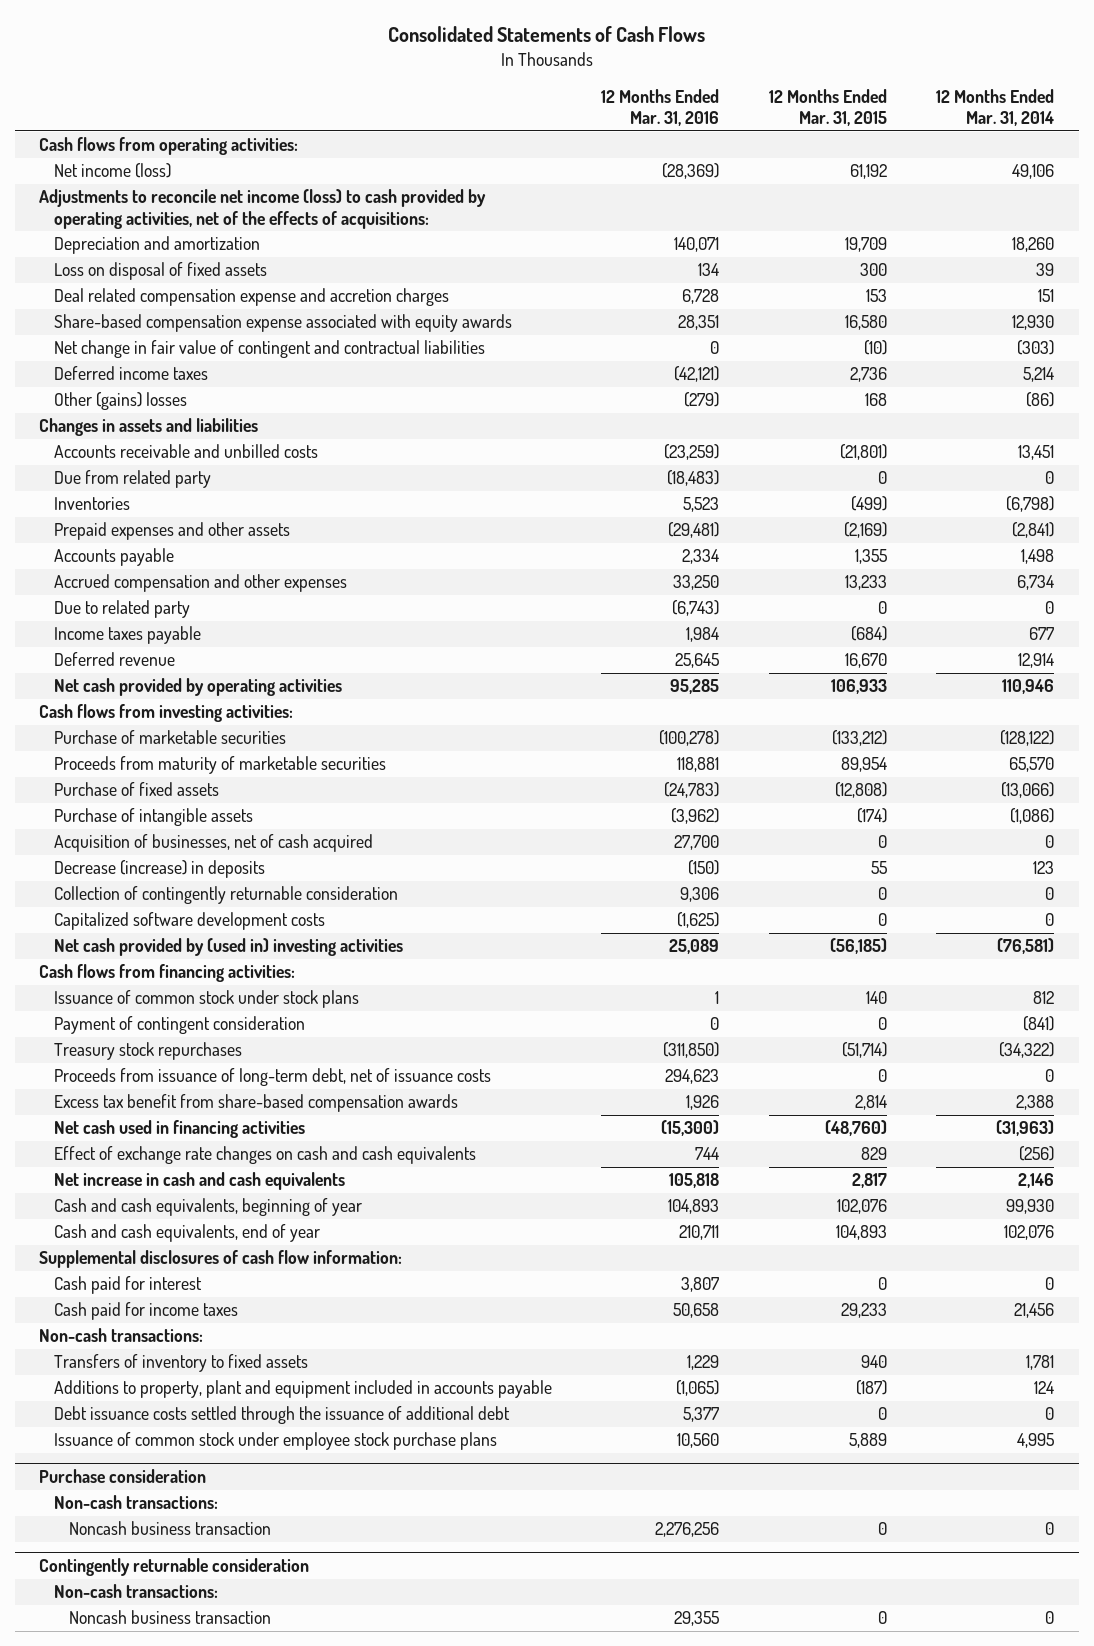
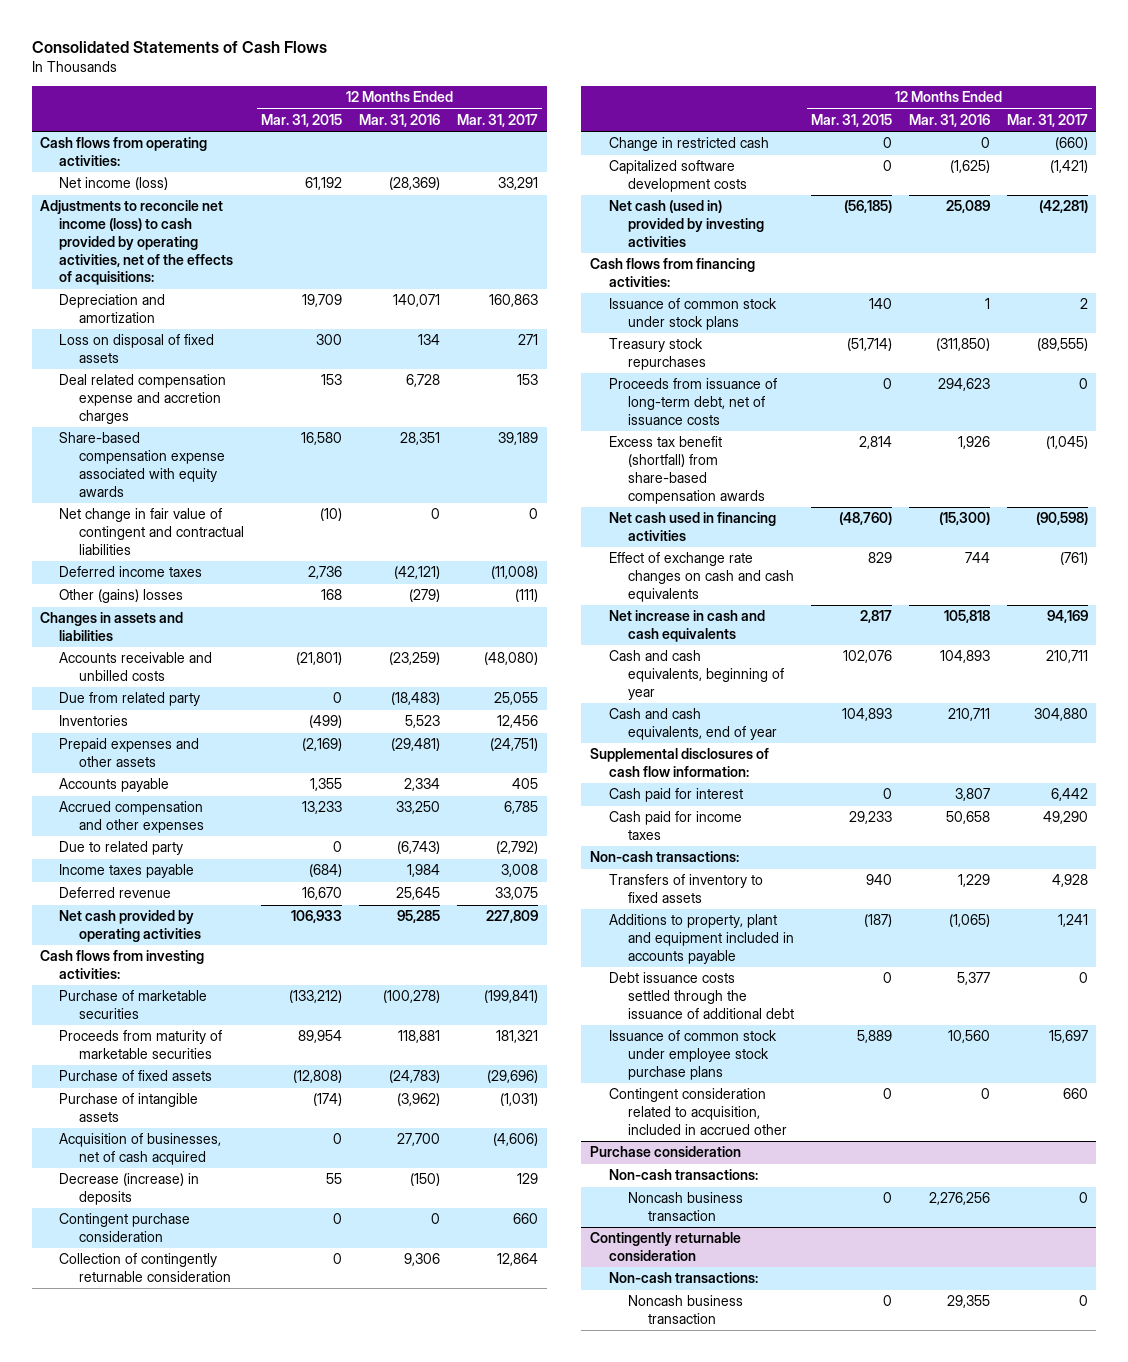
- | 12 Months Ended Mar. 31, 2016 | 12 Months Ended Mar. 31, 2015 | 12 Months Ended Mar. 31, 2014
+ | 12 Months Ended Mar. 31, 2015 | 12 Months Ended Mar. 31, 2016 | 12 Months Ended Mar. 31, 2017
+ Contingent purchase consideration | 0 | 0 | 660
+ Change in restricted cash | 0 | 0 | (660)
- Net cash provided by (used in) investing activities | 25,089 | (56,185) | (76,581)
+ Net cash (used in) provided by investing activities | (56,185) | 25,089 | (42,281)
- Payment of contingent consideration | 0 | 0 | (841)
- Excess tax benefit from share-based compensation awards | 1,926 | 2,814 | 2,388
+ Excess tax benefit (shortfall) from share-based compensation awards | 2,814 | 1,926 | (1,045)
+ Contingent consideration related to acquisition, included in accrued other | 0 | 0 | 660

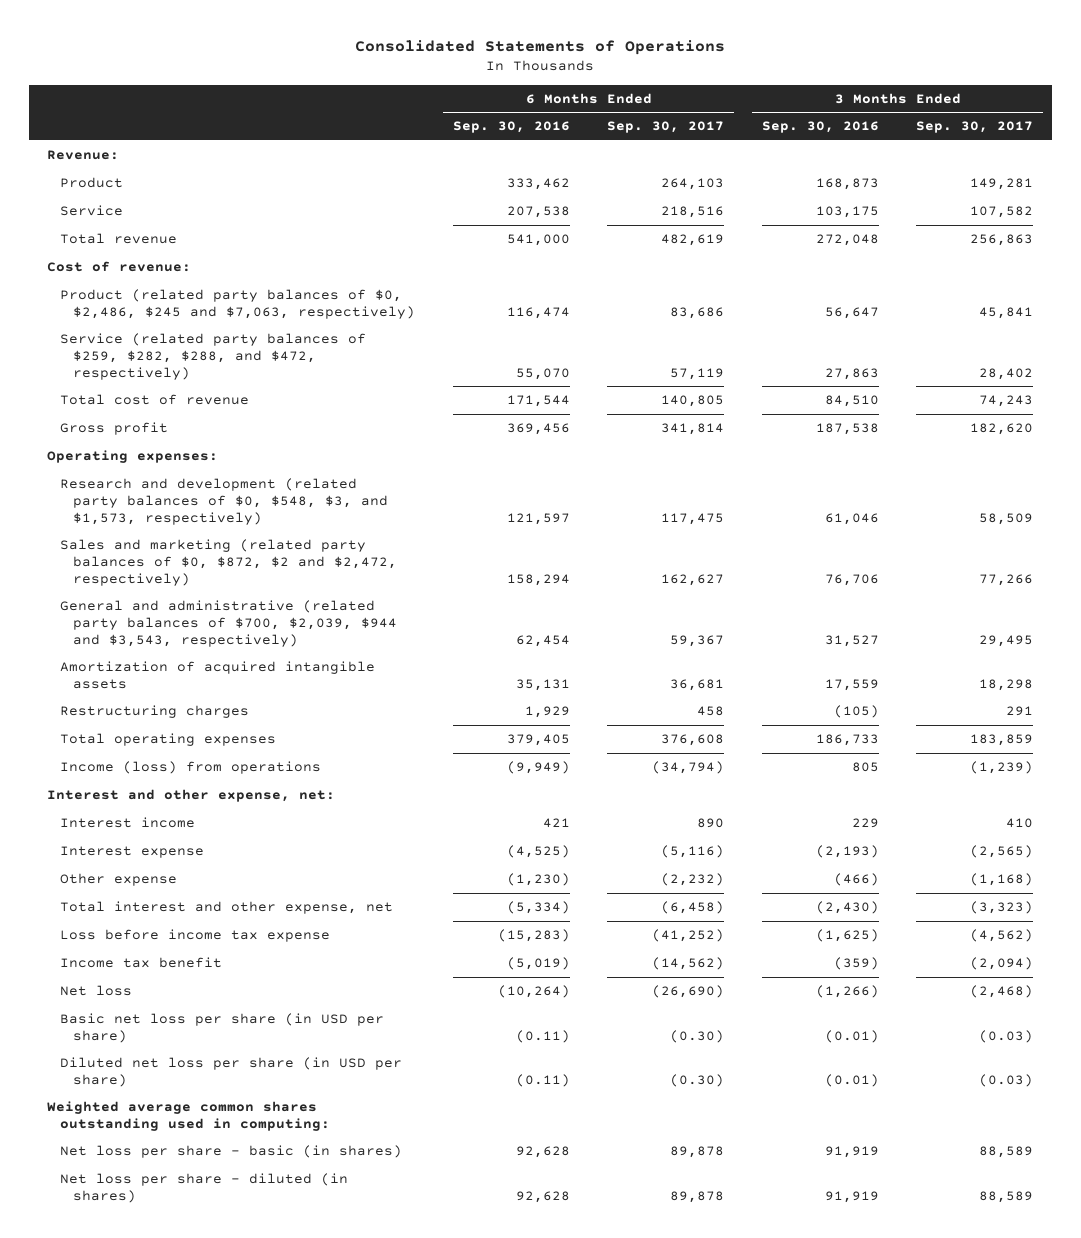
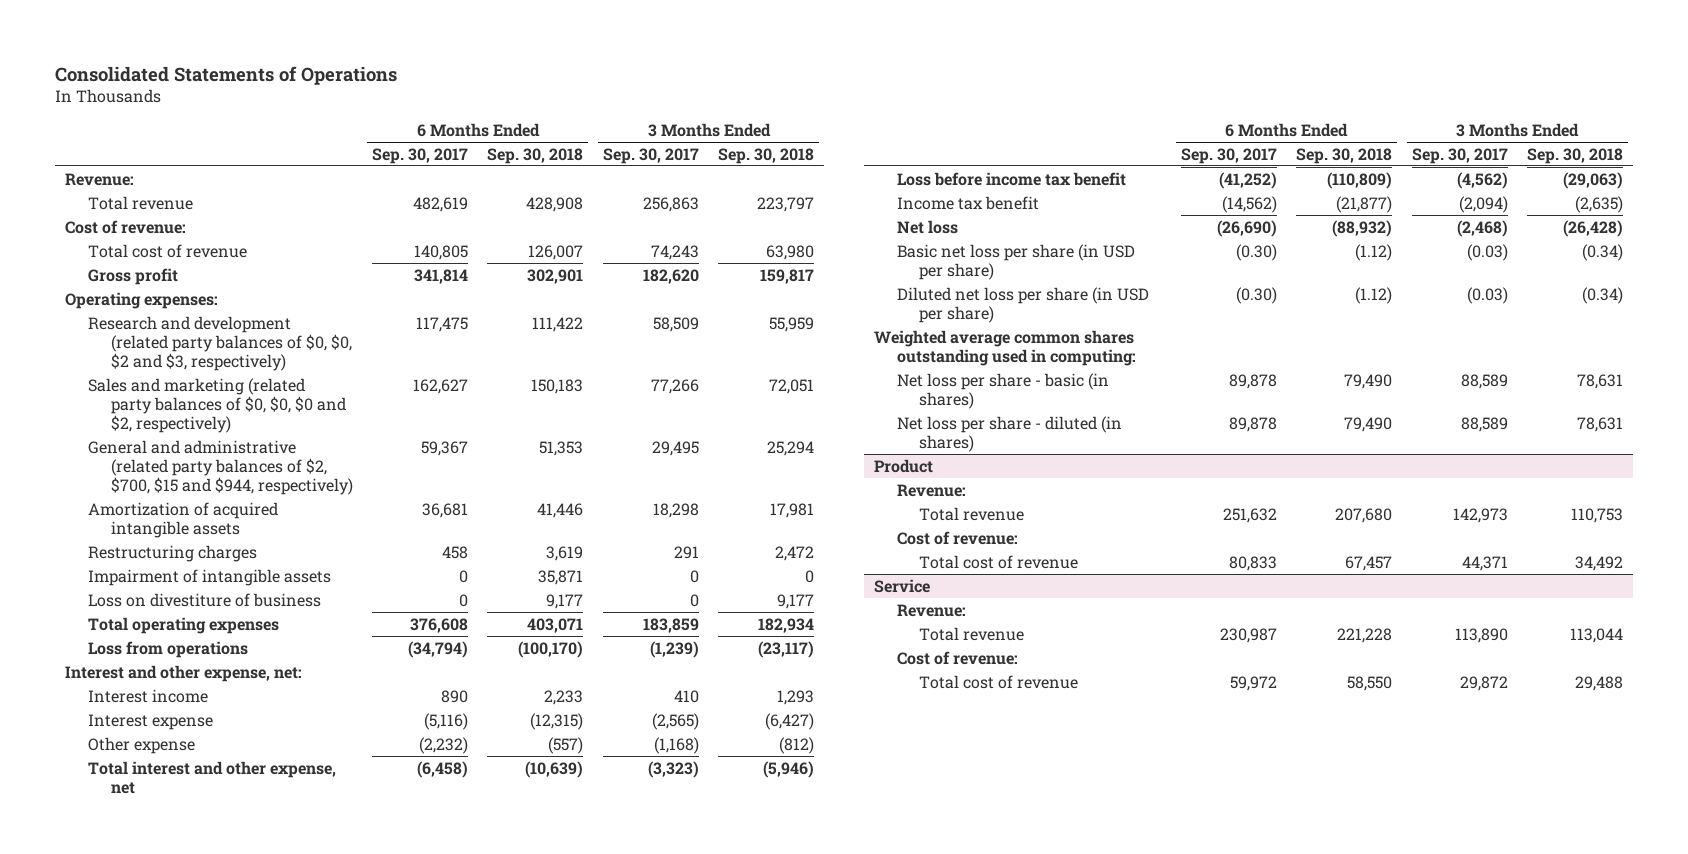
- | 6 Months Ended Sep. 30, 2016 | 6 Months Ended Sep. 30, 2017 | 3 Months Ended Sep. 30, 2016 | 3 Months Ended Sep. 30, 2017
+ | 6 Months Ended Sep. 30, 2017 | 6 Months Ended Sep. 30, 2018 | 3 Months Ended Sep. 30, 2017 | 3 Months Ended Sep. 30, 2018
- Product | 333,462 | 264,103 | 168,873 | 149,281
- Service | 207,538 | 218,516 | 103,175 | 107,582
- Product (related party balances of $0, $2,486, $245 and $7,063, respectively) | 116,474 | 83,686 | 56,647 | 45,841
- Service (related party balances of $259, $282, $288, and $472, respectively) | 55,070 | 57,119 | 27,863 | 28,402
- Research and development (related party balances of $0, $548, $3, and $1,573, respectively) | 121,597 | 117,475 | 61,046 | 58,509
- Sales and marketing (related party balances of $0, $872, $2 and $2,472, respectively) | 158,294 | 162,627 | 76,706 | 77,266
- General and administrative (related party balances of $700, $2,039, $944 and $3,543, respectively) | 62,454 | 59,367 | 31,527 | 29,495
+ Research and development (related party balances of $0, $0, $2 and $3, respectively) | 117,475 | 111,422 | 58,509 | 55,959
+ Sales and marketing (related party balances of $0, $0, $0 and $2, respectively) | 162,627 | 150,183 | 77,266 | 72,051
+ General and administrative (related party balances of $2, $700, $15 and $944, respectively) | 59,367 | 51,353 | 29,495 | 25,294
+ Impairment of intangible assets | 0 | 35,871 | 0 | 0
+ Loss on divestiture of business | 0 | 9,177 | 0 | 9,177
- Income (loss) from operations | (9,949) | (34,794) | 805 | (1,239)
+ Loss from operations | (34,794) | (100,170) | (1,239) | (23,117)
- Loss before income tax expense | (15,283) | (41,252) | (1,625) | (4,562)
+ Loss before income tax benefit | (41,252) | (110,809) | (4,562) | (29,063)
+ Product
+ Revenue:
+ Total revenue | 251,632 | 207,680 | 142,973 | 110,753
+ Cost of revenue:
+ Total cost of revenue | 80,833 | 67,457 | 44,371 | 34,492
+ Service
+ Revenue:
+ Total revenue | 230,987 | 221,228 | 113,890 | 113,044
+ Cost of revenue:
+ Total cost of revenue | 59,972 | 58,550 | 29,872 | 29,488

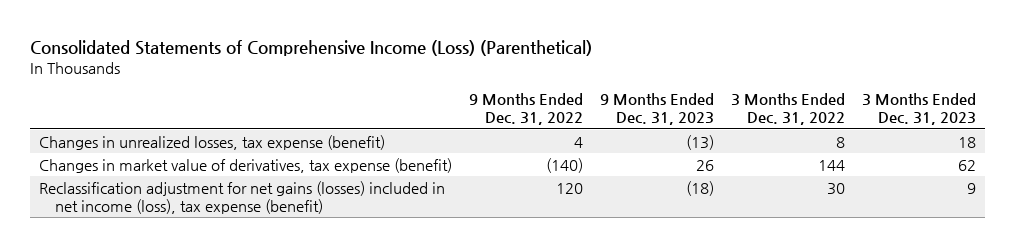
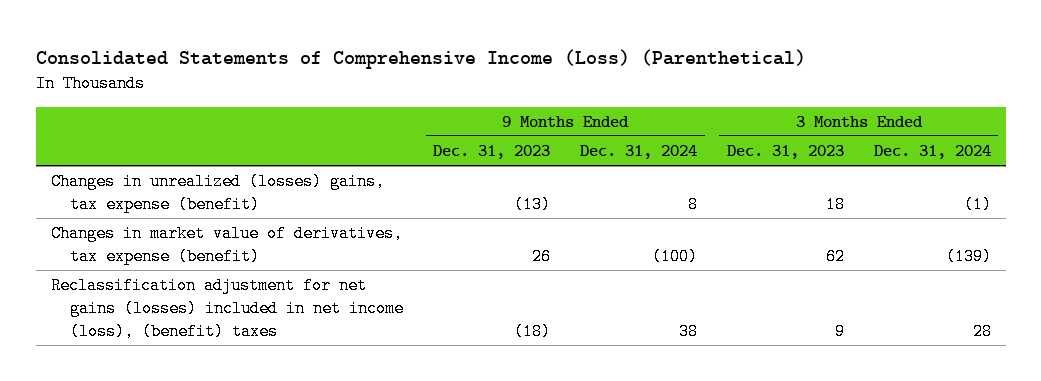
- | 9 Months Ended Dec. 31, 2022 | 9 Months Ended Dec. 31, 2023 | 3 Months Ended Dec. 31, 2022 | 3 Months Ended Dec. 31, 2023
+ | 9 Months Ended Dec. 31, 2023 | 9 Months Ended Dec. 31, 2024 | 3 Months Ended Dec. 31, 2023 | 3 Months Ended Dec. 31, 2024
- Changes in unrealized losses, tax expense (benefit) | 4 | (13) | 8 | 18
+ Changes in unrealized (losses) gains, tax expense (benefit) | (13) | 8 | 18 | (1)
- Reclassification adjustment for net gains (losses) included in net income (loss), tax expense (benefit) | 120 | (18) | 30 | 9
+ Reclassification adjustment for net gains (losses) included in net income (loss), (benefit) taxes | (18) | 38 | 9 | 28

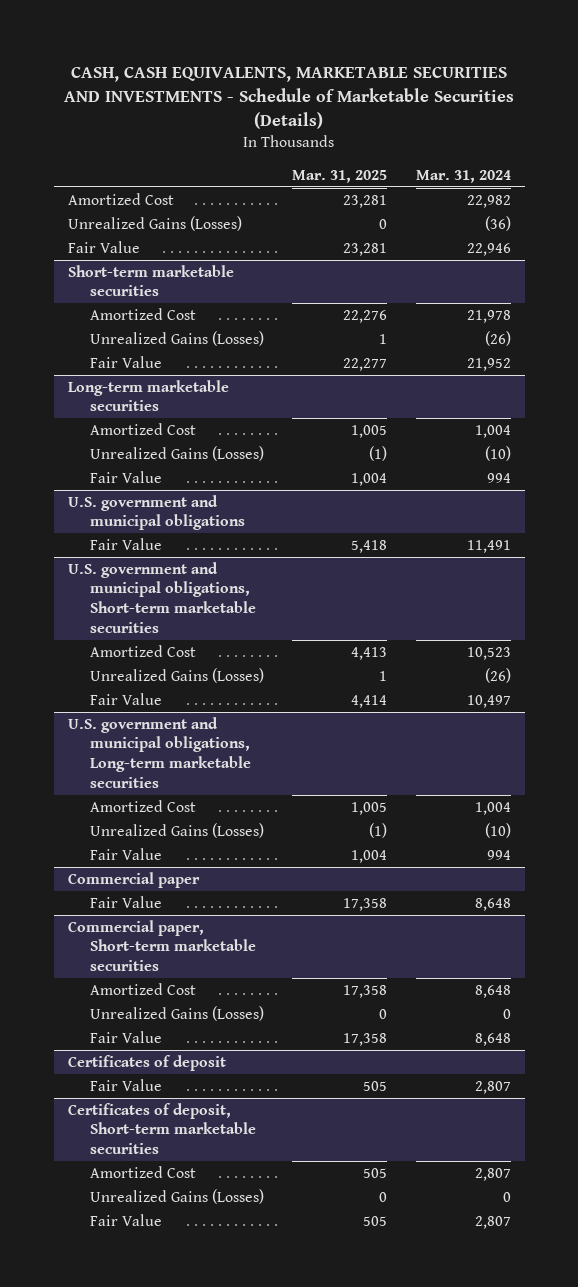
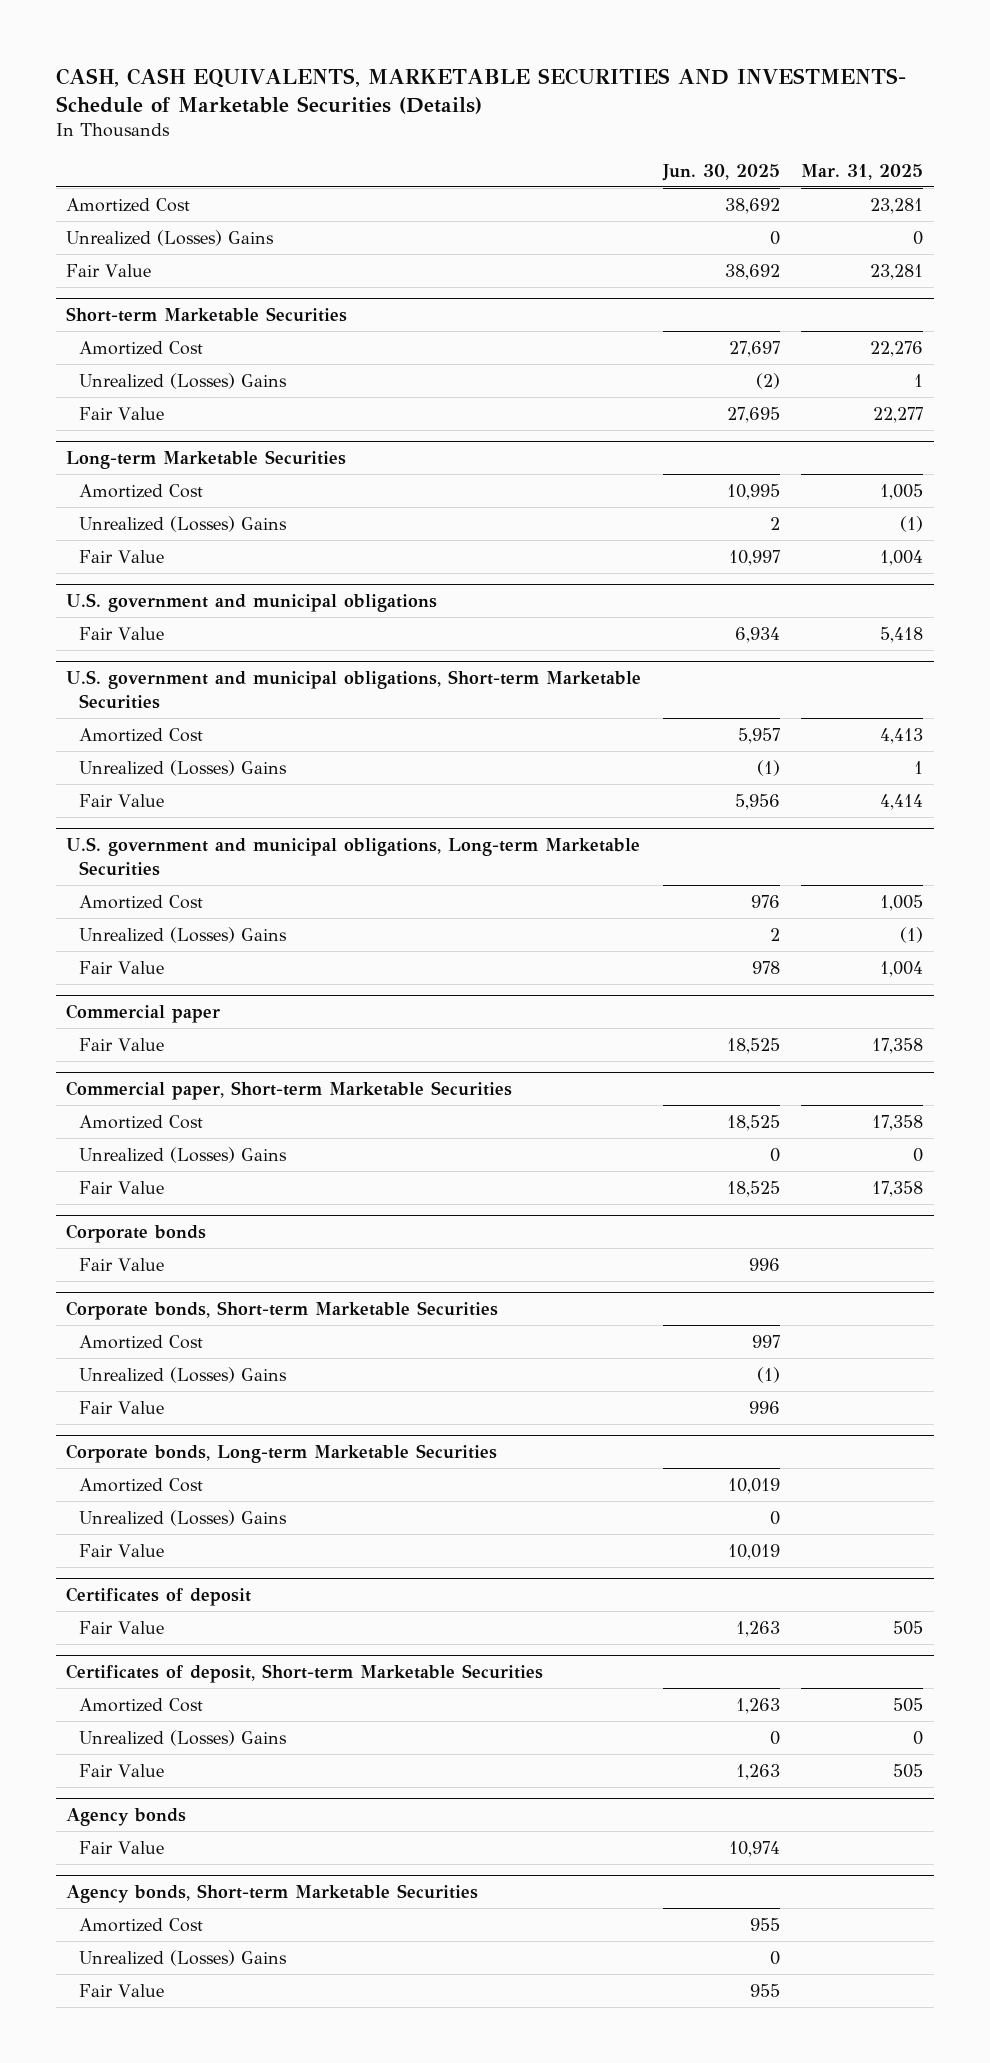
- CASH, CASH EQUIVALENTS, MARKETABLE SECURITIES AND INVESTMENTS - Schedule of Marketable Securities (Details)
+ CASH, CASH EQUIVALENTS, MARKETABLE SECURITIES AND INVESTMENTS- Schedule of Marketable Securities (Details)
- | Mar. 31, 2025 | Mar. 31, 2024
+ | Jun. 30, 2025 | Mar. 31, 2025
- Unrealized Gains (Losses) | 0 | (36)
+ Unrealized (Losses) Gains | 0 | 0
- Short-term marketable securities
+ Short-term Marketable Securities
- Unrealized Gains (Losses) | 1 | (26)
+ Unrealized (Losses) Gains | (2) | 1
- Long-term marketable securities
+ Long-term Marketable Securities
- Unrealized Gains (Losses) | (1) | (10)
+ Unrealized (Losses) Gains | 2 | (1)
- U.S. government and municipal obligations, Short-term marketable securities
+ U.S. government and municipal obligations, Short-term Marketable Securities
- Unrealized Gains (Losses) | 1 | (26)
+ Unrealized (Losses) Gains | (1) | 1
- U.S. government and municipal obligations, Long-term marketable securities
+ U.S. government and municipal obligations, Long-term Marketable Securities
- Unrealized Gains (Losses) | (1) | (10)
+ Unrealized (Losses) Gains | 2 | (1)
- Commercial paper, Short-term marketable securities
+ Commercial paper, Short-term Marketable Securities
- Unrealized Gains (Losses) | 0 | 0
+ Unrealized (Losses) Gains | 0 | 0
+ Corporate bonds
+ Fair Value | 996 |
+ Corporate bonds, Short-term Marketable Securities
+ Amortized Cost | 997 |
+ Unrealized (Losses) Gains | (1) |
+ Fair Value | 996 |
+ Corporate bonds, Long-term Marketable Securities
+ Amortized Cost | 10,019 |
+ Unrealized (Losses) Gains | 0 |
+ Fair Value | 10,019 |
- Certificates of deposit, Short-term marketable securities
+ Certificates of deposit, Short-term Marketable Securities
- Unrealized Gains (Losses) | 0 | 0
+ Unrealized (Losses) Gains | 0 | 0
+ Agency bonds
+ Fair Value | 10,974 |
+ Agency bonds, Short-term Marketable Securities
+ Amortized Cost | 955 |
+ Unrealized (Losses) Gains | 0 |
+ Fair Value | 955 |

